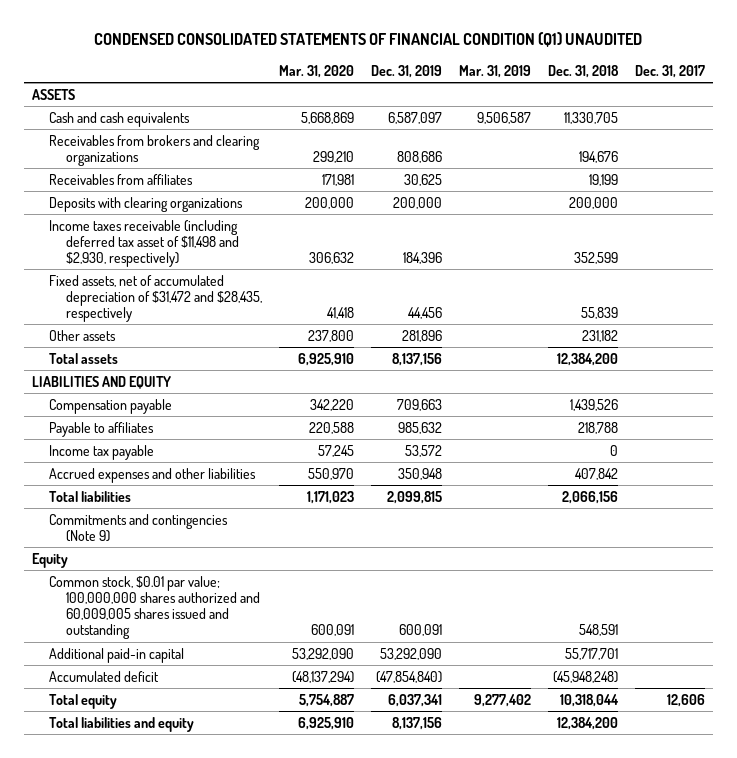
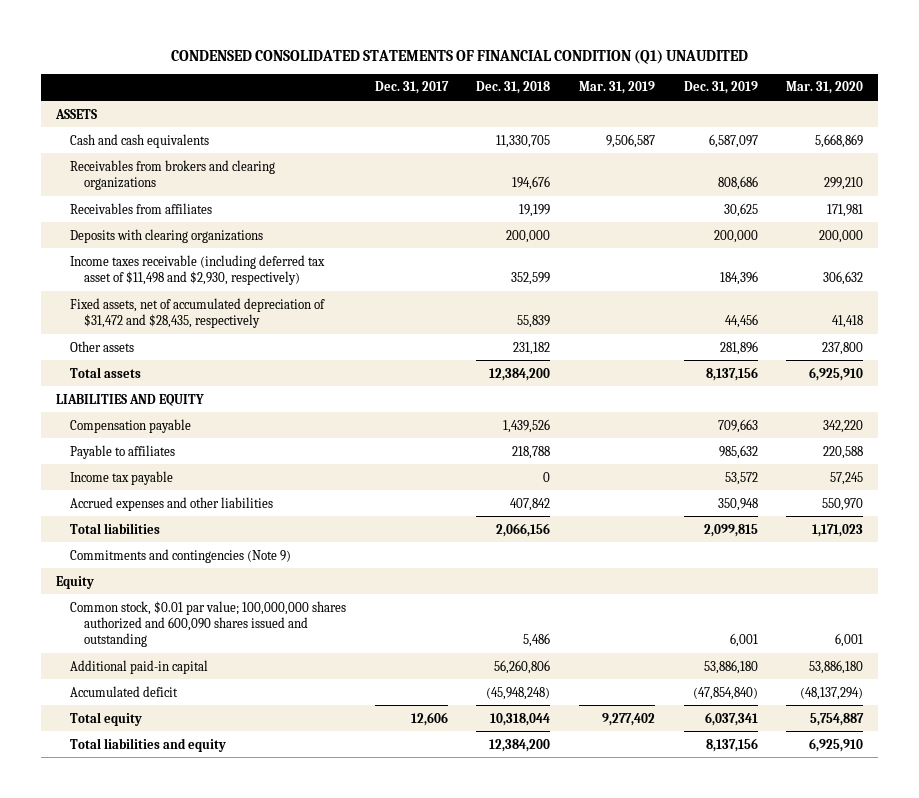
- | Mar. 31, 2020 | Dec. 31, 2019 | Mar. 31, 2019 | Dec. 31, 2018 | Dec. 31, 2017
+ | Dec. 31, 2017 | Dec. 31, 2018 | Mar. 31, 2019 | Dec. 31, 2019 | Mar. 31, 2020
- Common stock, $0.01 par value; 100,000,000 shares authorized and 60,009,005 shares issued and outstanding | 600,091 | 600,091 | | 548,591 |
- Additional paid-in capital | 53,292,090 | 53,292,090 | | 55,717,701 |
+ Common stock, $0.01 par value; 100,000,000 shares authorized and 600,090 shares issued and outstanding | | 5,486 | | 6,001 | 6,001
+ Additional paid-in capital | | 56,260,806 | | 53,886,180 | 53,886,180

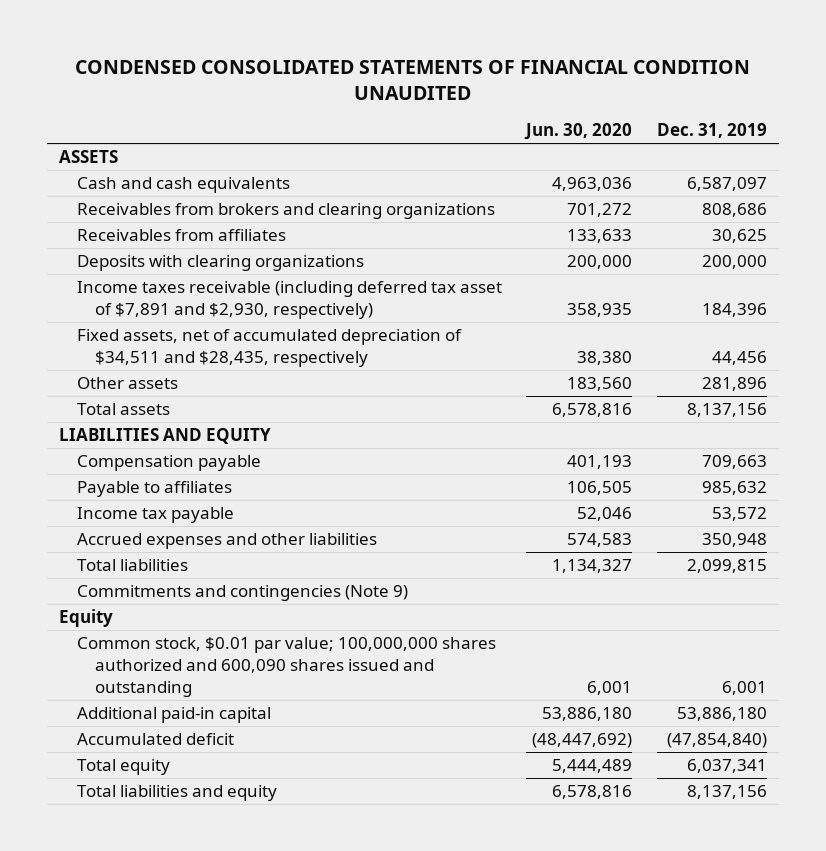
- CONDENSED CONSOLIDATED STATEMENTS OF FINANCIAL CONDITION (Q1) UNAUDITED
+ CONDENSED CONSOLIDATED STATEMENTS OF FINANCIAL CONDITION UNAUDITED
- | Dec. 31, 2017 | Dec. 31, 2018 | Mar. 31, 2019 | Dec. 31, 2019 | Mar. 31, 2020
+ | Jun. 30, 2020 | Dec. 31, 2019
- Income taxes receivable (including deferred tax asset of $11,498 and $2,930, respectively) | | 352,599 | | 184,396 | 306,632
- Fixed assets, net of accumulated depreciation of $31,472 and $28,435, respectively | | 55,839 | | 44,456 | 41,418
+ Income taxes receivable (including deferred tax asset of $7,891 and $2,930, respectively) | 358,935 | 184,396
+ Fixed assets, net of accumulated depreciation of $34,511 and $28,435, respectively | 38,380 | 44,456

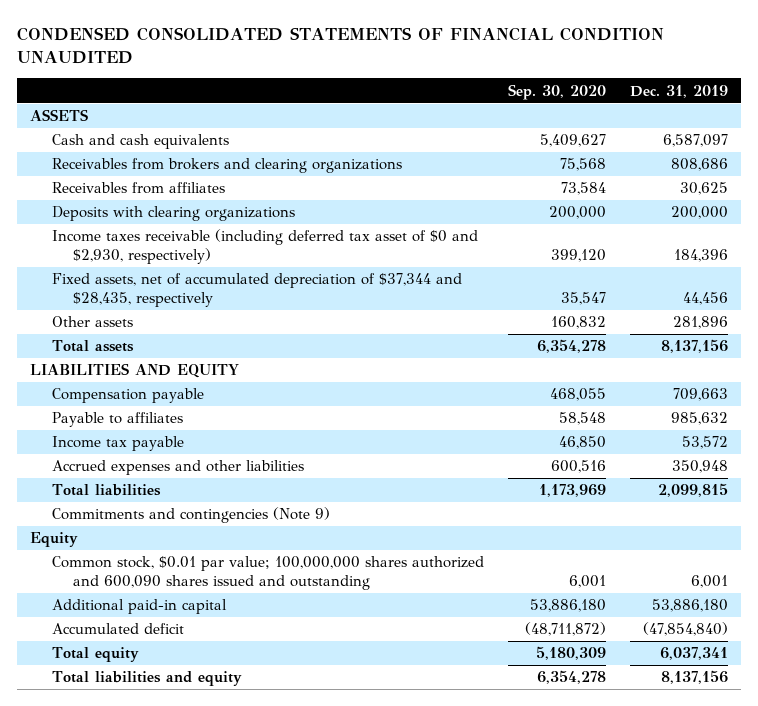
- | Jun. 30, 2020 | Dec. 31, 2019
+ | Sep. 30, 2020 | Dec. 31, 2019
- Income taxes receivable (including deferred tax asset of $7,891 and $2,930, respectively) | 358,935 | 184,396
- Fixed assets, net of accumulated depreciation of $34,511 and $28,435, respectively | 38,380 | 44,456
+ Income taxes receivable (including deferred tax asset of $0 and $2,930, respectively) | 399,120 | 184,396
+ Fixed assets, net of accumulated depreciation of $37,344 and $28,435, respectively | 35,547 | 44,456

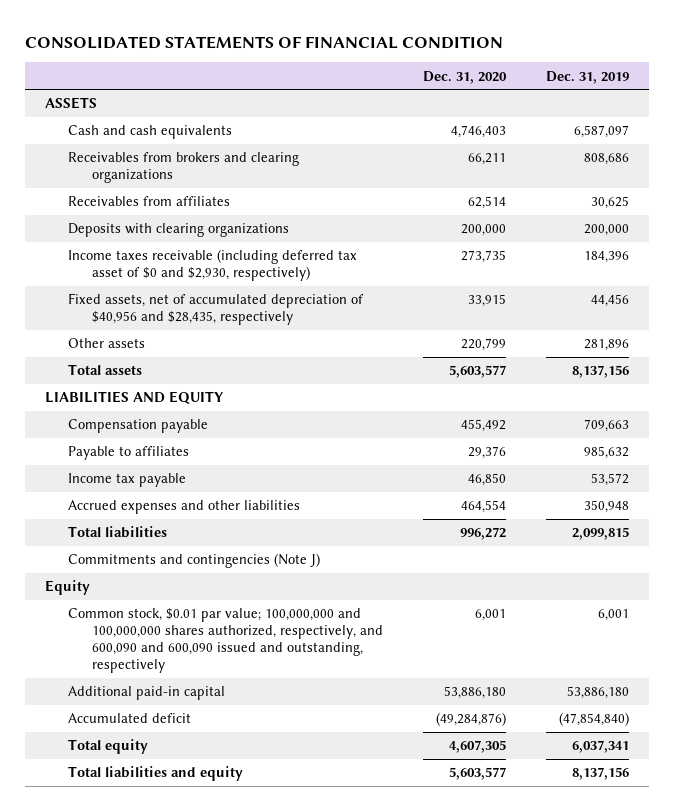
- CONDENSED CONSOLIDATED STATEMENTS OF FINANCIAL CONDITION UNAUDITED
+ CONSOLIDATED STATEMENTS OF FINANCIAL CONDITION
- | Sep. 30, 2020 | Dec. 31, 2019
+ | Dec. 31, 2020 | Dec. 31, 2019
- Fixed assets, net of accumulated depreciation of $37,344 and $28,435, respectively | 35,547 | 44,456
+ Fixed assets, net of accumulated depreciation of $40,956 and $28,435, respectively | 33,915 | 44,456
- Commitments and contingencies (Note 9)
+ Commitments and contingencies (Note J)
- Common stock, $0.01 par value; 100,000,000 shares authorized and 600,090 shares issued and outstanding | 6,001 | 6,001
+ Common stock, $0.01 par value; 100,000,000 and 100,000,000 shares authorized, respectively, and 600,090 and 600,090 issued and outstanding, respectively | 6,001 | 6,001

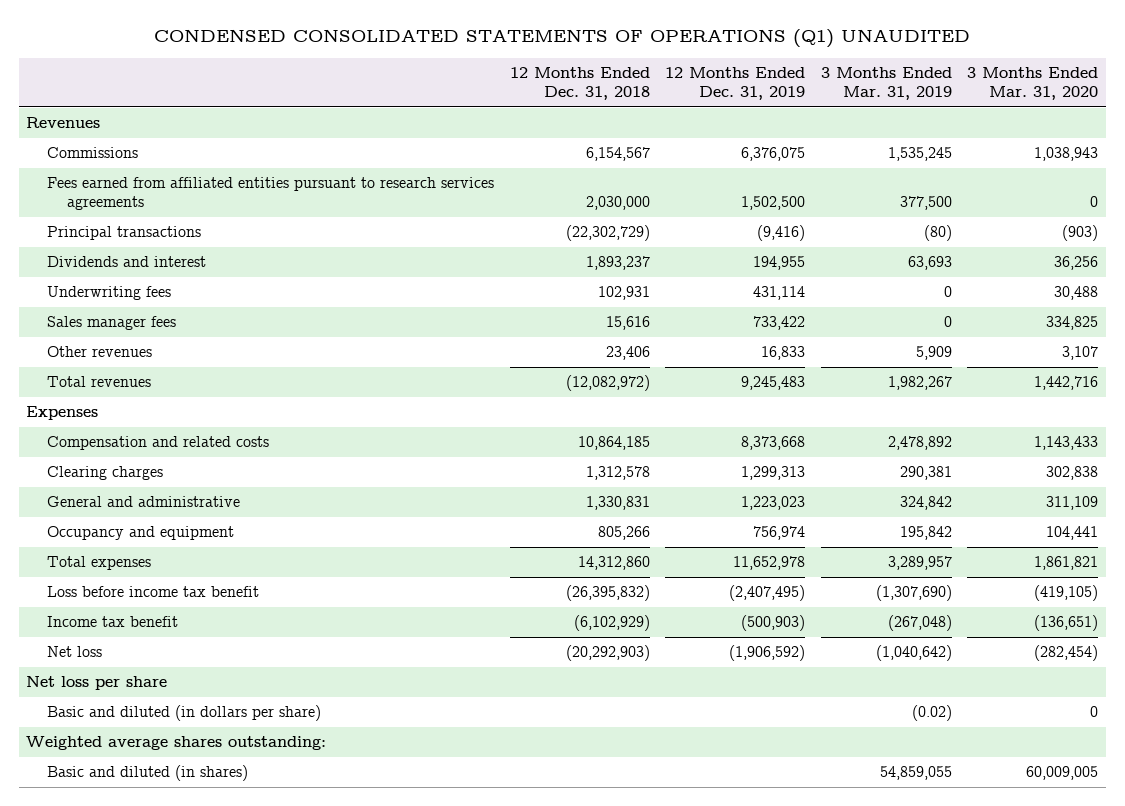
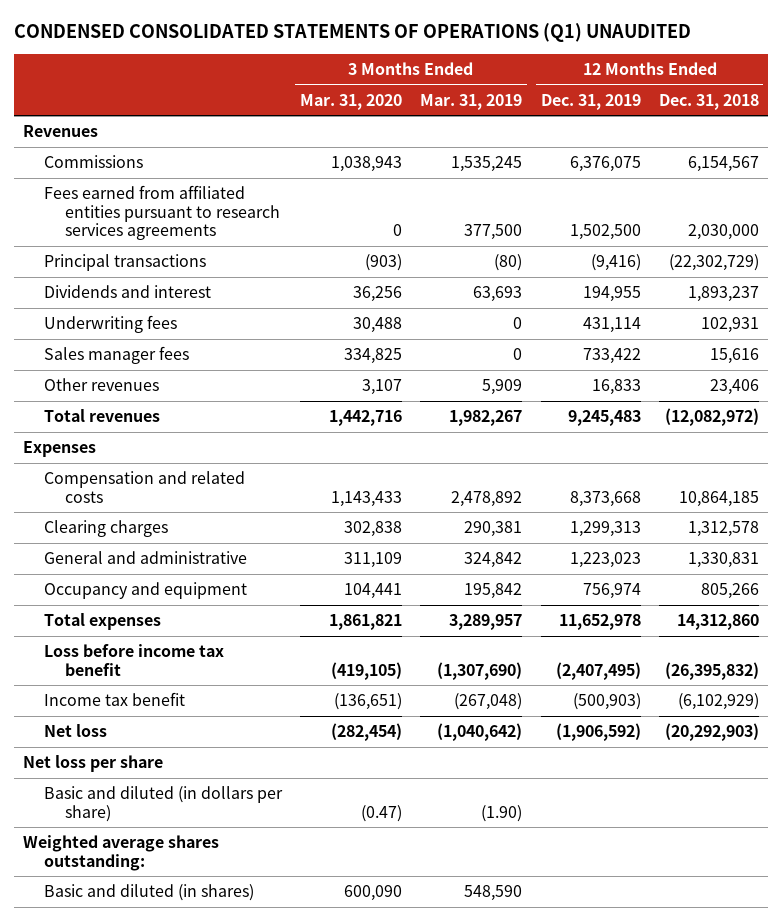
- | 12 Months Ended Dec. 31, 2018 | 12 Months Ended Dec. 31, 2019 | 3 Months Ended Mar. 31, 2019 | 3 Months Ended Mar. 31, 2020
+ | 3 Months Ended Mar. 31, 2020 | 3 Months Ended Mar. 31, 2019 | 12 Months Ended Dec. 31, 2019 | 12 Months Ended Dec. 31, 2018
- Basic and diluted (in dollars per share) | | | (0.02) | 0
+ Basic and diluted (in dollars per share) | (0.47) | (1.90) | |
- Basic and diluted (in shares) | | | 54,859,055 | 60,009,005
+ Basic and diluted (in shares) | 600,090 | 548,590 | |

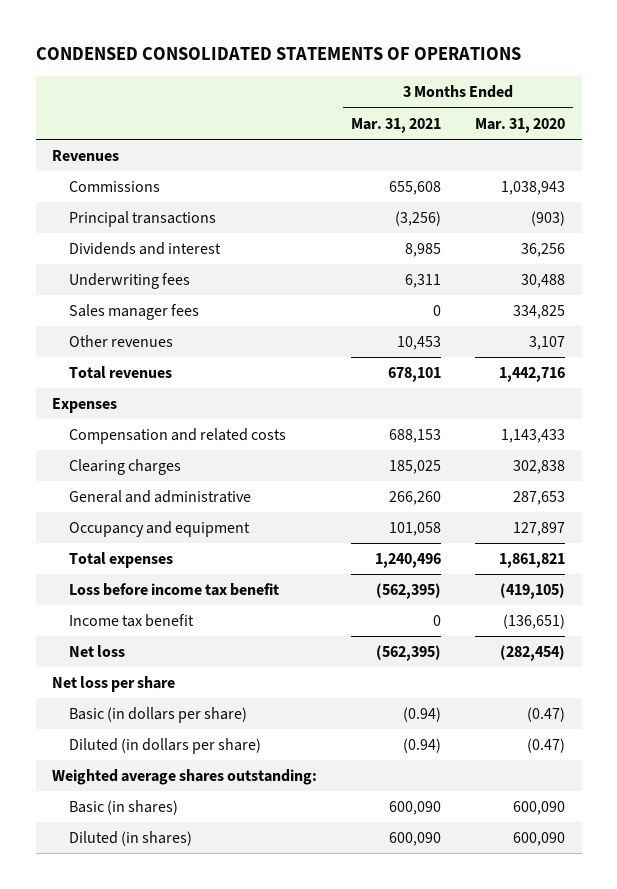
- CONDENSED CONSOLIDATED STATEMENTS OF OPERATIONS (Q1) UNAUDITED
+ CONDENSED CONSOLIDATED STATEMENTS OF OPERATIONS
- | 3 Months Ended Mar. 31, 2020 | 3 Months Ended Mar. 31, 2019 | 12 Months Ended Dec. 31, 2019 | 12 Months Ended Dec. 31, 2018
+ | 3 Months Ended Mar. 31, 2021 | 3 Months Ended Mar. 31, 2020
- Fees earned from affiliated entities pursuant to research services agreements | 0 | 377,500 | 1,502,500 | 2,030,000
- General and administrative | 311,109 | 324,842 | 1,223,023 | 1,330,831
- Occupancy and equipment | 104,441 | 195,842 | 756,974 | 805,266
+ General and administrative | 266,260 | 287,653
+ Occupancy and equipment | 101,058 | 127,897
- Basic and diluted (in dollars per share) | (0.47) | (1.90) | |
+ Basic (in dollars per share) | (0.94) | (0.47)
+ Diluted (in dollars per share) | (0.94) | (0.47)
- Basic and diluted (in shares) | 600,090 | 548,590 | |
+ Basic (in shares) | 600,090 | 600,090
+ Diluted (in shares) | 600,090 | 600,090

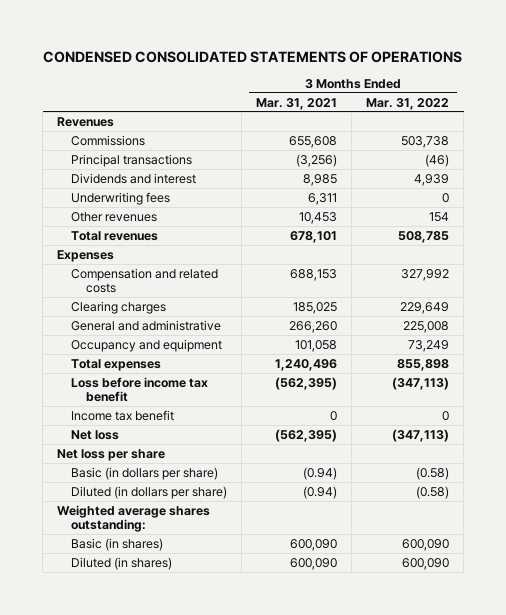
- | 3 Months Ended Mar. 31, 2021 | 3 Months Ended Mar. 31, 2020
+ | 3 Months Ended Mar. 31, 2021 | 3 Months Ended Mar. 31, 2022
- Sales manager fees | 0 | 334,825

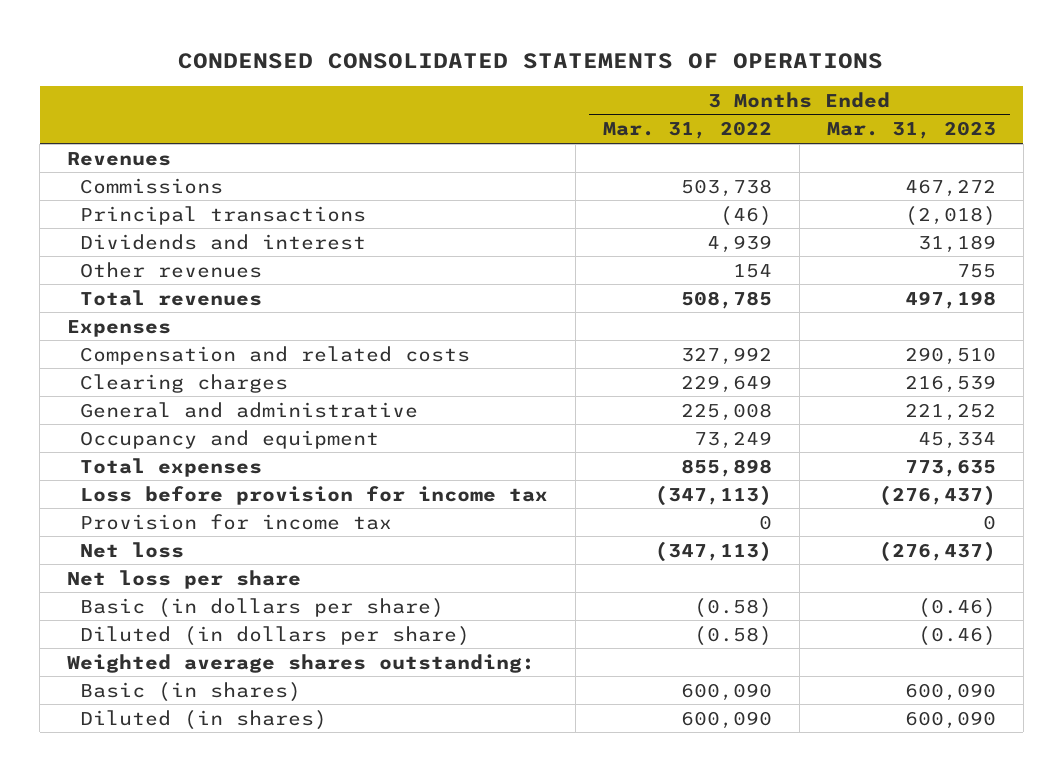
- | 3 Months Ended Mar. 31, 2021 | 3 Months Ended Mar. 31, 2022
+ | 3 Months Ended Mar. 31, 2022 | 3 Months Ended Mar. 31, 2023
- Underwriting fees | 6,311 | 0
- Loss before income tax benefit | (562,395) | (347,113)
- Income tax benefit | 0 | 0
+ Loss before provision for income tax | (347,113) | (276,437)
+ Provision for income tax | 0 | 0

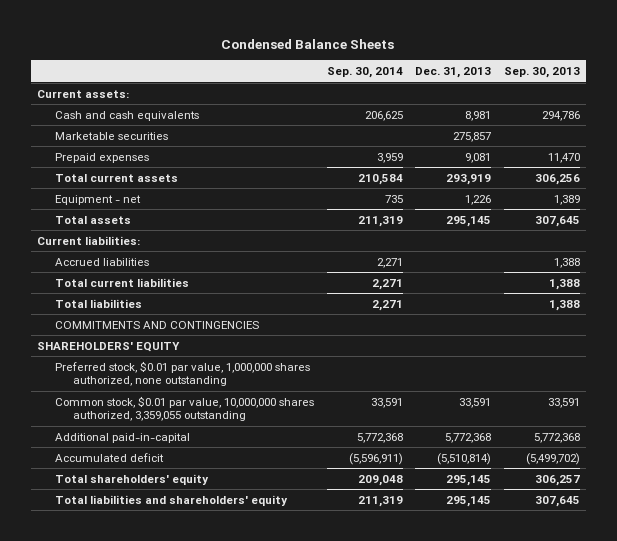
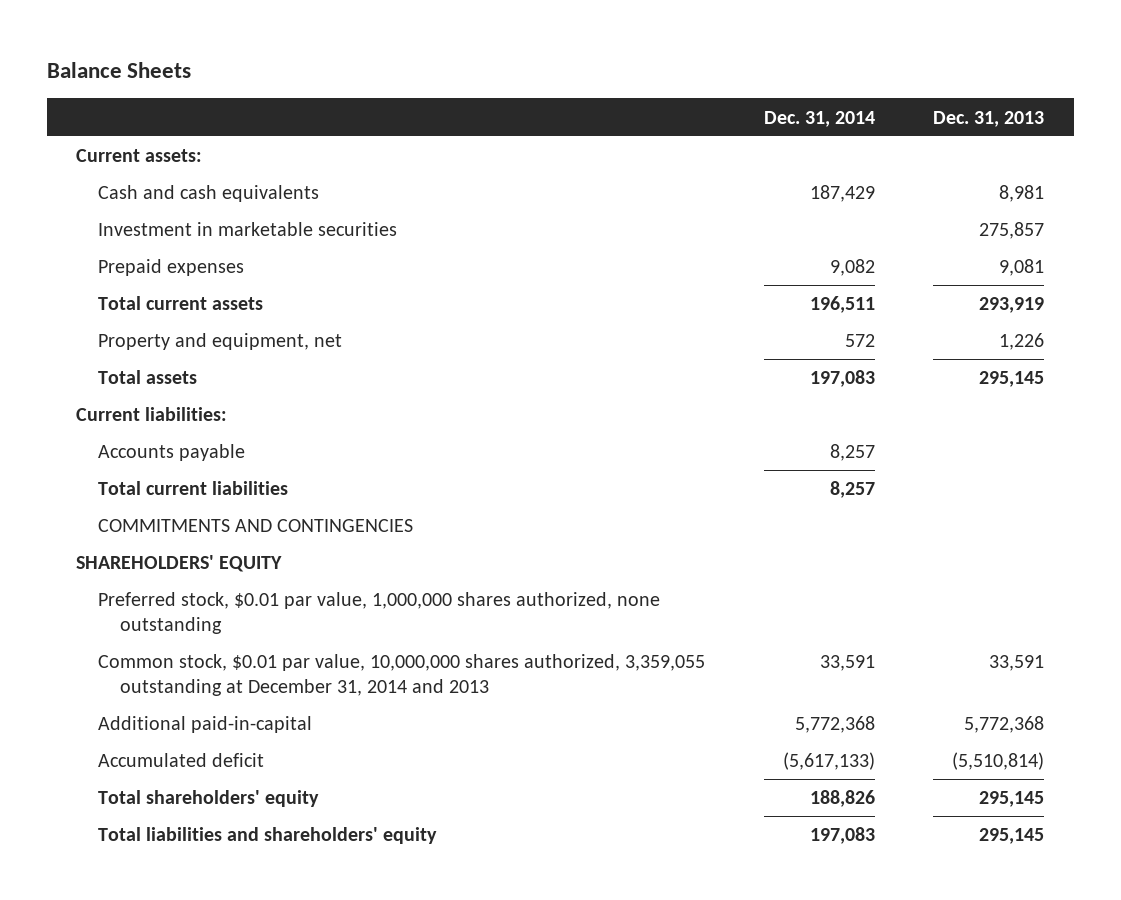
- Condensed Balance Sheets
+ Balance Sheets
- | Sep. 30, 2014 | Dec. 31, 2013 | Sep. 30, 2013
+ | Dec. 31, 2014 | Dec. 31, 2013
- Marketable securities | | 275,857 |
+ Investment in marketable securities | | 275,857
- Equipment - net | 735 | 1,226 | 1,389
+ Property and equipment, net | 572 | 1,226
- Accrued liabilities | 2,271 | | 1,388
+ Accounts payable | 8,257 |
- Total liabilities | 2,271 | | 1,388
- Common stock, $0.01 par value, 10,000,000 shares authorized, 3,359,055 outstanding | 33,591 | 33,591 | 33,591
+ Common stock, $0.01 par value, 10,000,000 shares authorized, 3,359,055 outstanding at December 31, 2014 and 2013 | 33,591 | 33,591

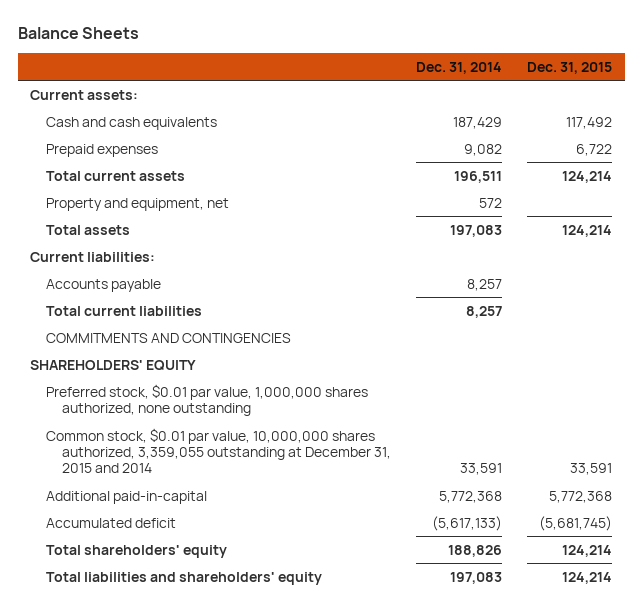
- | Dec. 31, 2014 | Dec. 31, 2013
+ | Dec. 31, 2014 | Dec. 31, 2015
- Investment in marketable securities | | 275,857
- Common stock, $0.01 par value, 10,000,000 shares authorized, 3,359,055 outstanding at December 31, 2014 and 2013 | 33,591 | 33,591
+ Common stock, $0.01 par value, 10,000,000 shares authorized, 3,359,055 outstanding at December 31, 2015 and 2014 | 33,591 | 33,591

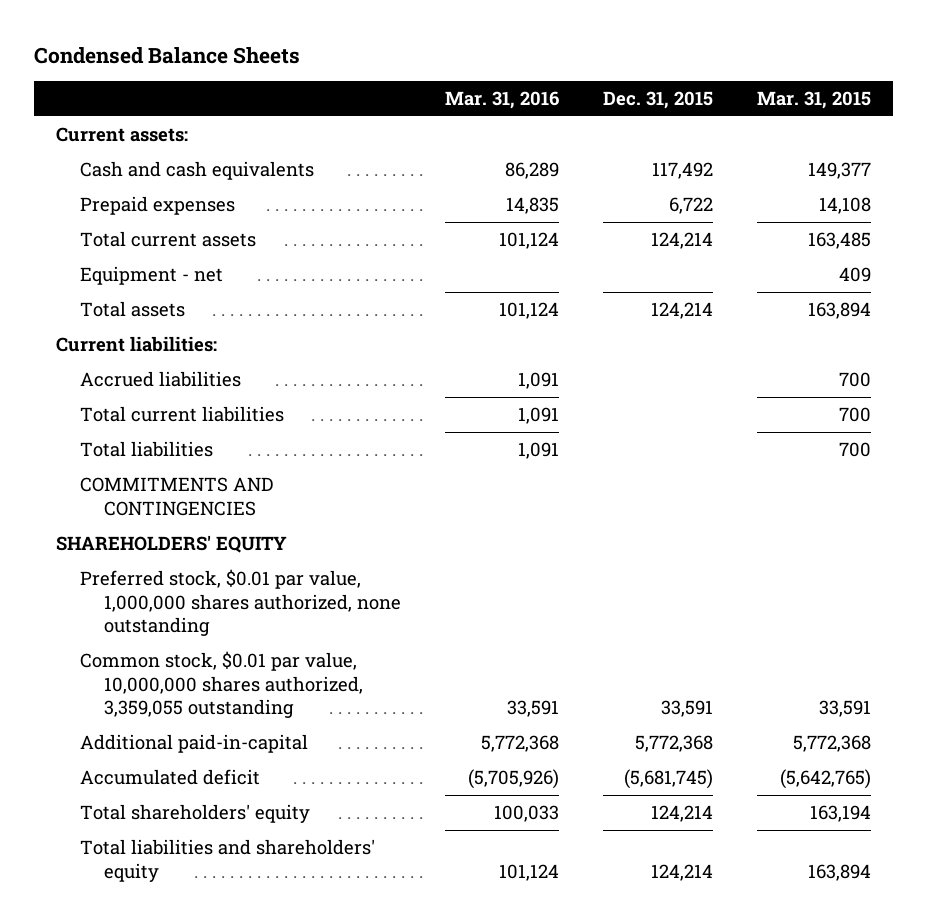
- Balance Sheets
+ Condensed Balance Sheets
- | Dec. 31, 2014 | Dec. 31, 2015
+ | Mar. 31, 2016 | Dec. 31, 2015 | Mar. 31, 2015
- Property and equipment, net | 572 |
+ Equipment - net | | | 409
- Accounts payable | 8,257 |
+ Accrued liabilities | 1,091 | | 700
+ Total liabilities | 1,091 | | 700
- Common stock, $0.01 par value, 10,000,000 shares authorized, 3,359,055 outstanding at December 31, 2015 and 2014 | 33,591 | 33,591
+ Common stock, $0.01 par value, 10,000,000 shares authorized, 3,359,055 outstanding | 33,591 | 33,591 | 33,591

